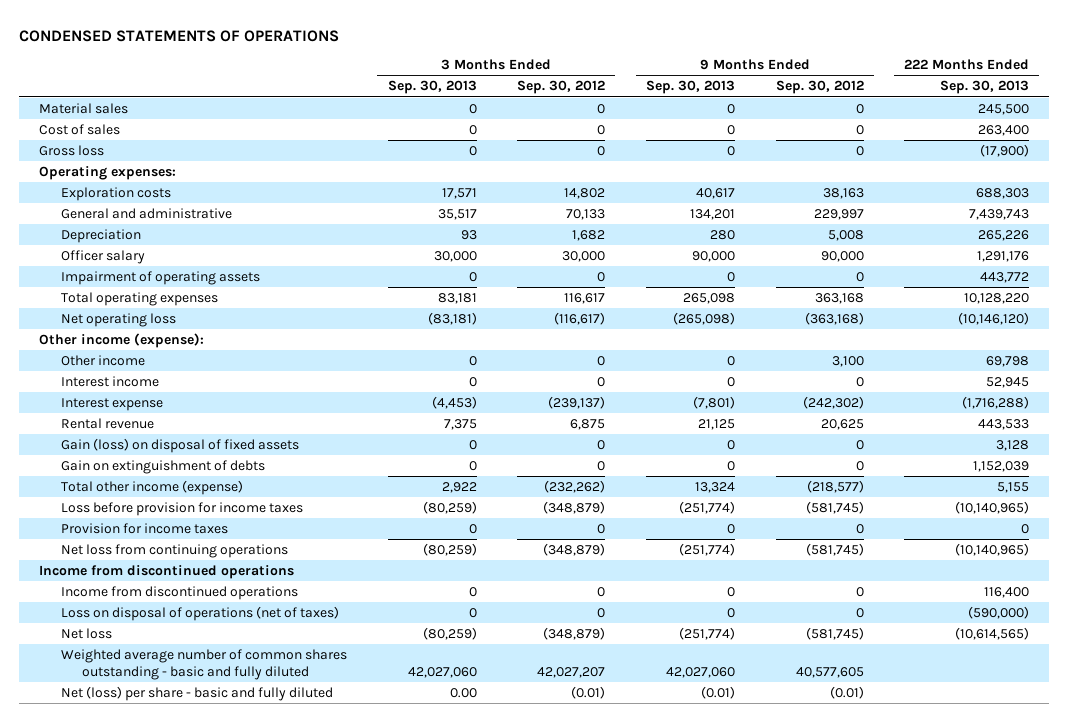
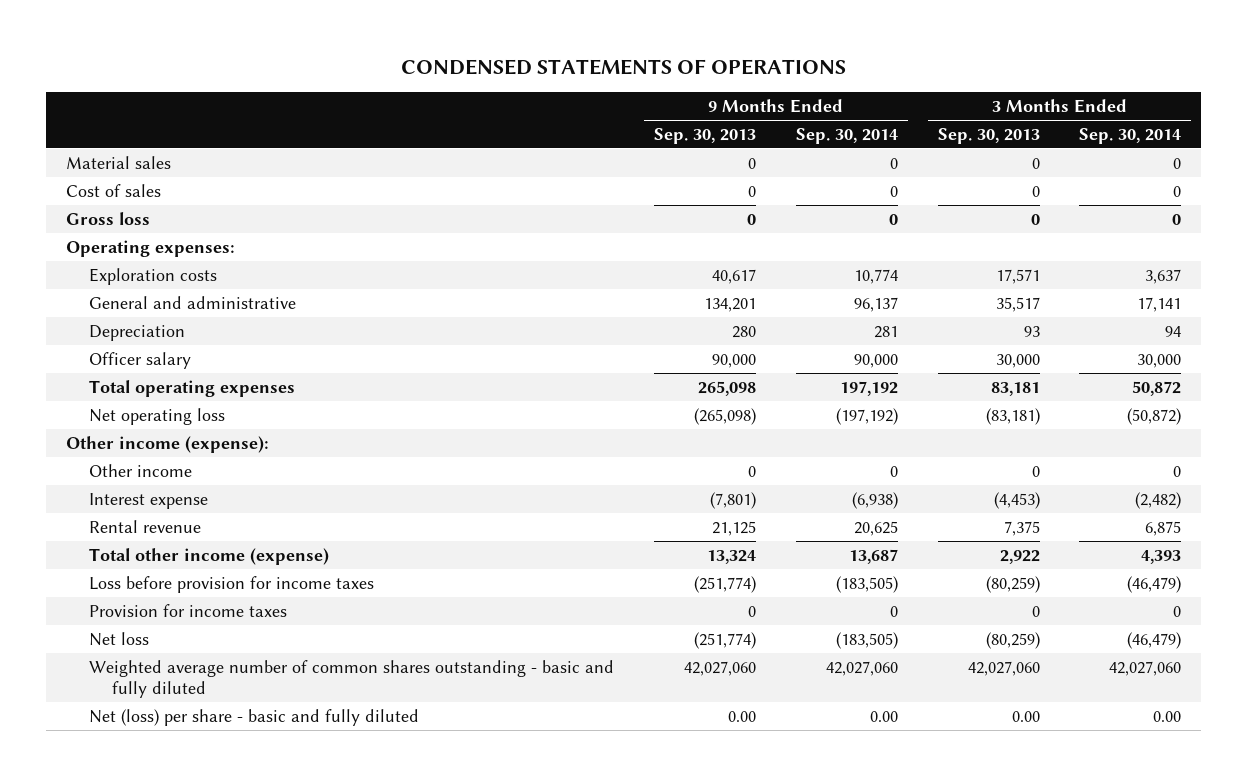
- | 3 Months Ended Sep. 30, 2013 | 3 Months Ended Sep. 30, 2012 | 9 Months Ended Sep. 30, 2013 | 9 Months Ended Sep. 30, 2012 | 222 Months Ended Sep. 30, 2013
+ | 9 Months Ended Sep. 30, 2013 | 9 Months Ended Sep. 30, 2014 | 3 Months Ended Sep. 30, 2013 | 3 Months Ended Sep. 30, 2014
- Impairment of operating assets | 0 | 0 | 0 | 0 | 443,772
- Interest income | 0 | 0 | 0 | 0 | 52,945
- Gain (loss) on disposal of fixed assets | 0 | 0 | 0 | 0 | 3,128
- Gain on extinguishment of debts | 0 | 0 | 0 | 0 | 1,152,039
- Net loss from continuing operations | (80,259) | (348,879) | (251,774) | (581,745) | (10,140,965)
- Income from discontinued operations
- Income from discontinued operations | 0 | 0 | 0 | 0 | 116,400
- Loss on disposal of operations (net of taxes) | 0 | 0 | 0 | 0 | (590,000)
- Net (loss) per share - basic and fully diluted | 0.00 | (0.01) | (0.01) | (0.01) |
+ Net (loss) per share - basic and fully diluted | 0.00 | 0.00 | 0.00 | 0.00

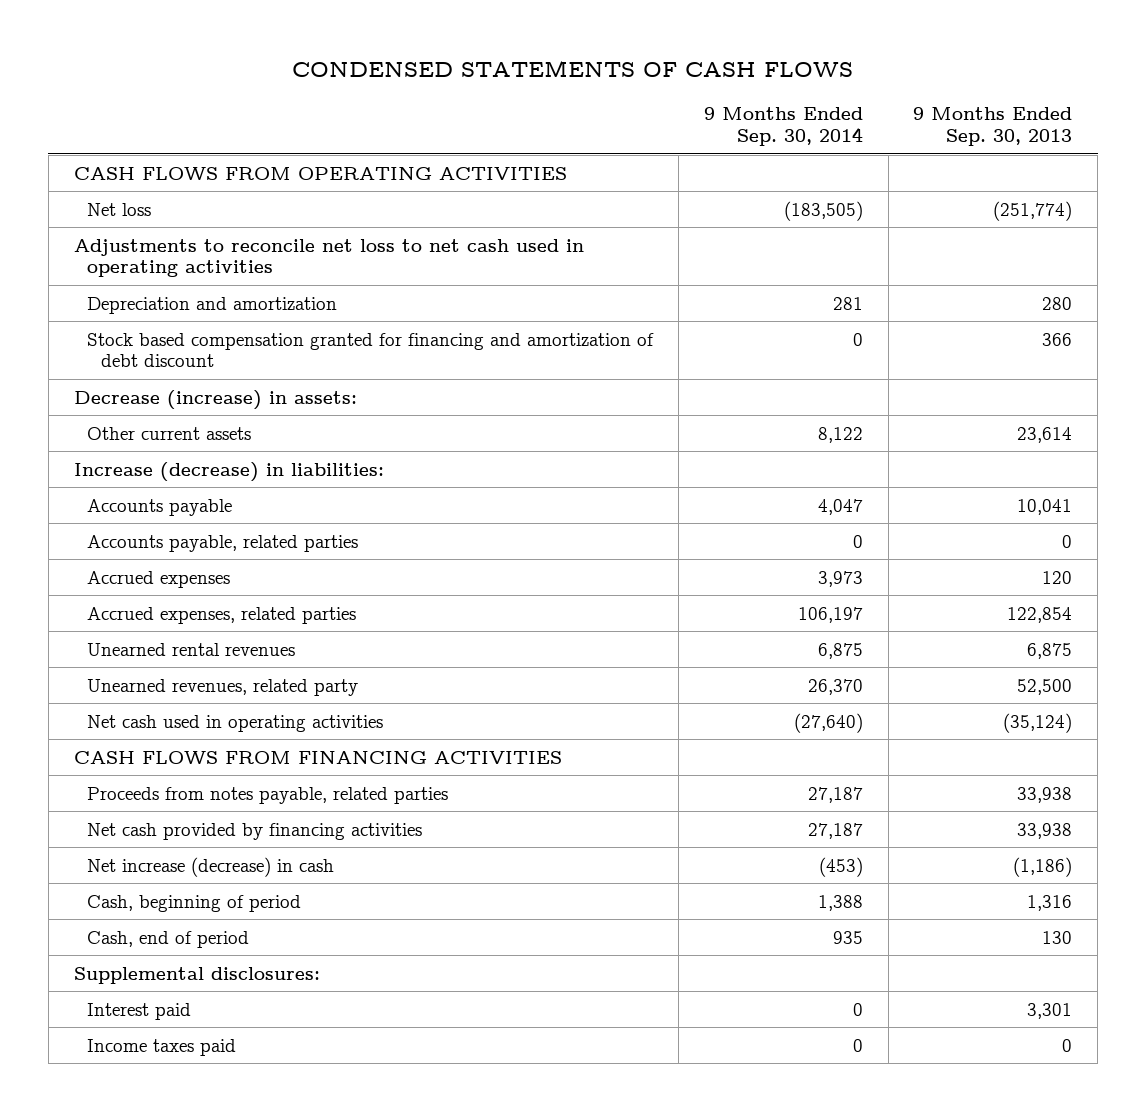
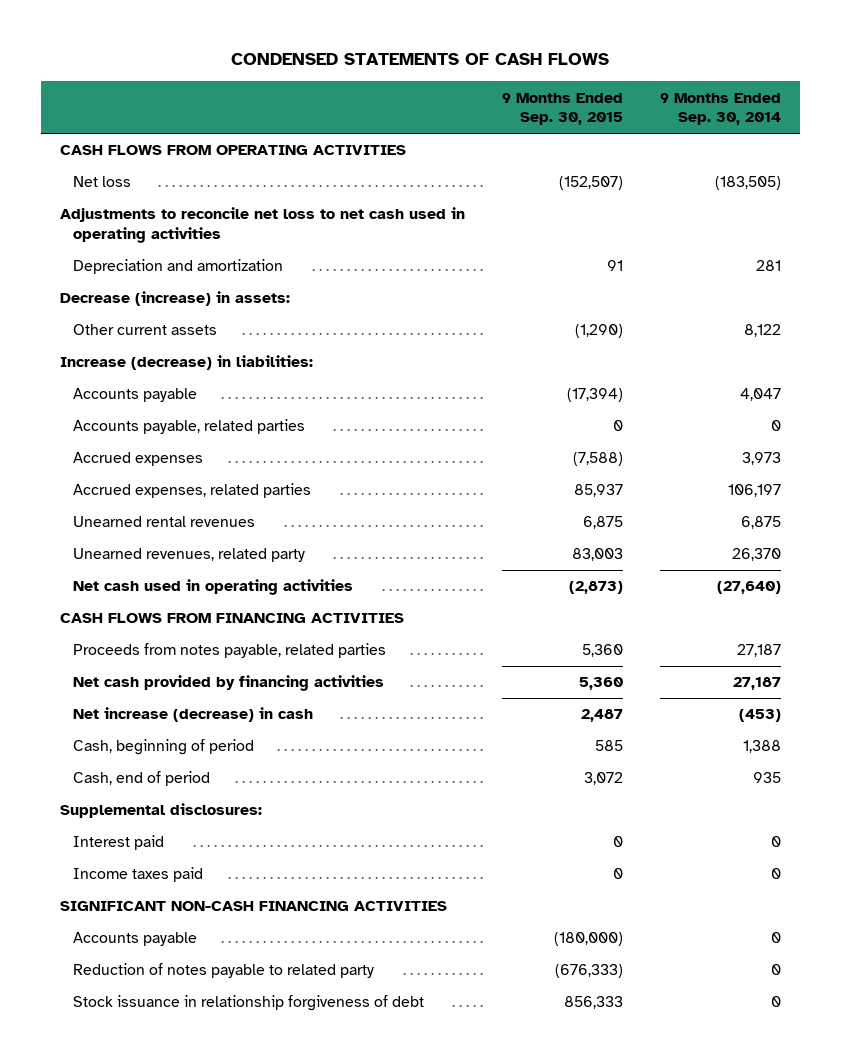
- | 9 Months Ended Sep. 30, 2014 | 9 Months Ended Sep. 30, 2013
+ | 9 Months Ended Sep. 30, 2015 | 9 Months Ended Sep. 30, 2014
- Stock based compensation granted for financing and amortization of debt discount | 0 | 366
+ SIGNIFICANT NON-CASH FINANCING ACTIVITIES
+ Accounts payable | (180,000) | 0
+ Reduction of notes payable to related party | (676,333) | 0
+ Stock issuance in relationship forgiveness of debt | 856,333 | 0

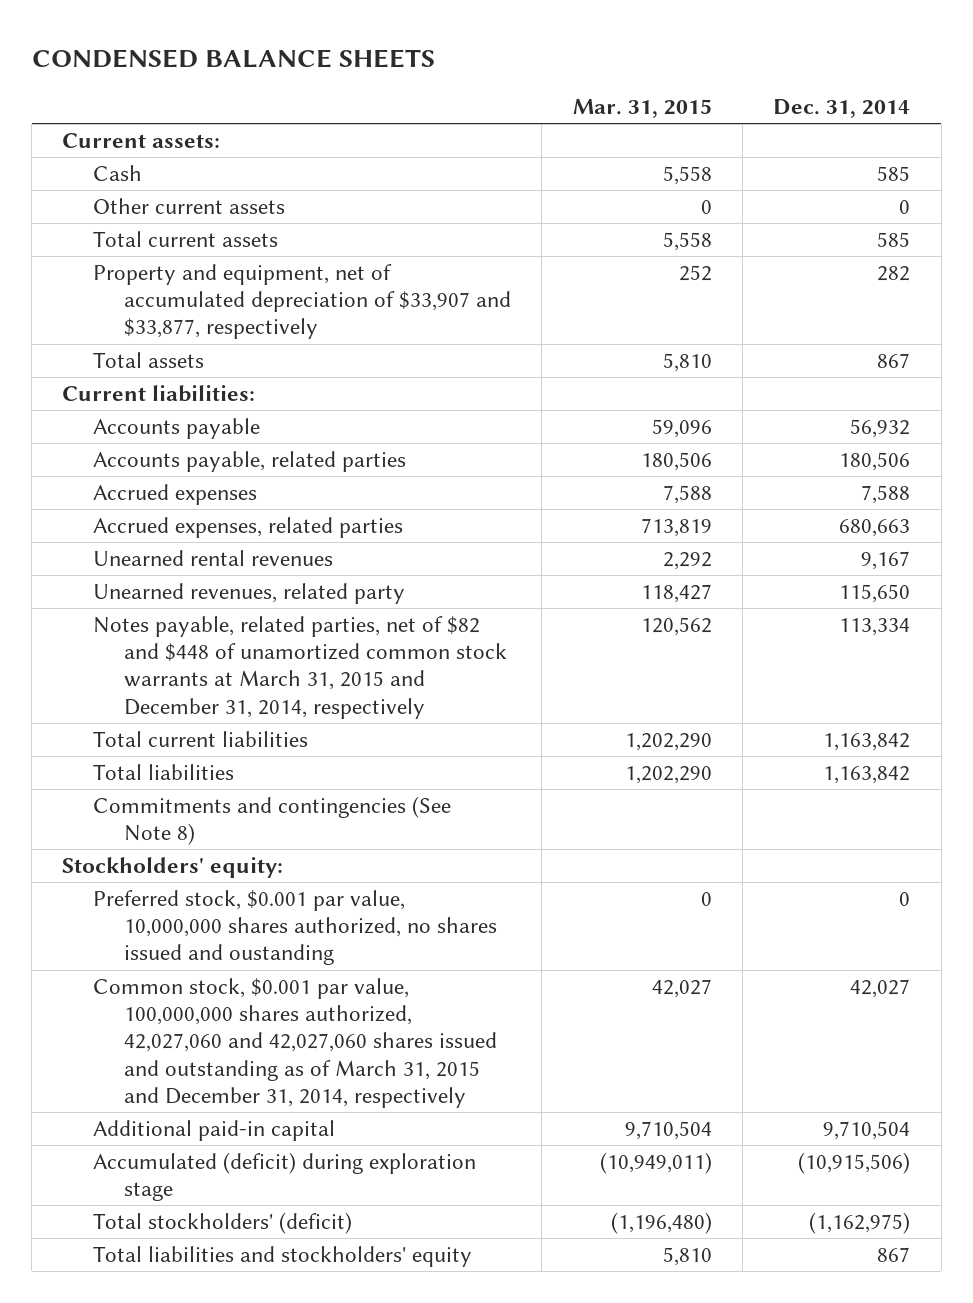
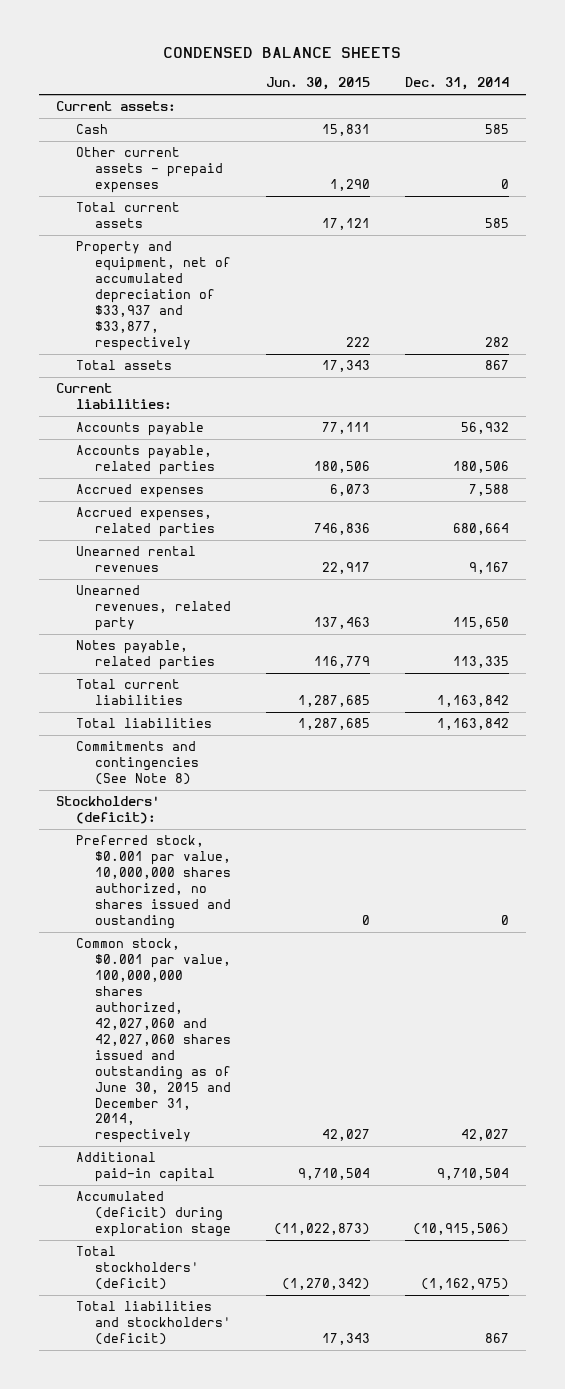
- | Mar. 31, 2015 | Dec. 31, 2014
+ | Jun. 30, 2015 | Dec. 31, 2014
- Other current assets | 0 | 0
+ Other current assets - prepaid expenses | 1,290 | 0
- Property and equipment, net of accumulated depreciation of $33,907 and $33,877, respectively | 252 | 282
+ Property and equipment, net of accumulated depreciation of $33,937 and $33,877, respectively | 222 | 282
- Accrued expenses, related parties | 713,819 | 680,663
+ Accrued expenses, related parties | 746,836 | 680,664
- Notes payable, related parties, net of $82 and $448 of unamortized common stock warrants at March 31, 2015 and December 31, 2014, respectively | 120,562 | 113,334
+ Notes payable, related parties | 116,779 | 113,335
- Stockholders' equity:
+ Stockholders' (deficit):
- Common stock, $0.001 par value, 100,000,000 shares authorized, 42,027,060 and 42,027,060 shares issued and outstanding as of March 31, 2015 and December 31, 2014, respectively | 42,027 | 42,027
+ Common stock, $0.001 par value, 100,000,000 shares authorized, 42,027,060 and 42,027,060 shares issued and outstanding as of June 30, 2015 and December 31, 2014, respectively | 42,027 | 42,027
- Total liabilities and stockholders' equity | 5,810 | 867
+ Total liabilities and stockholders' (deficit) | 17,343 | 867

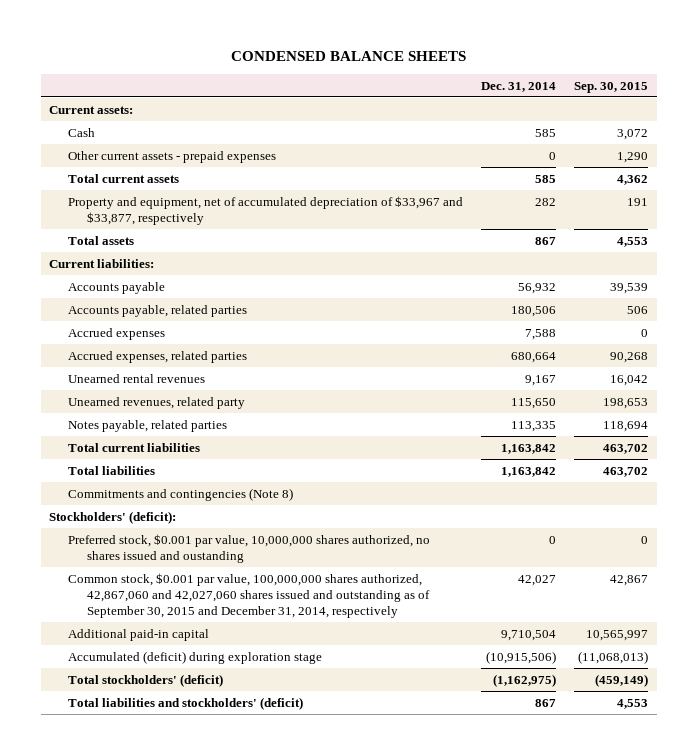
- | Jun. 30, 2015 | Dec. 31, 2014
+ | Dec. 31, 2014 | Sep. 30, 2015
- Property and equipment, net of accumulated depreciation of $33,937 and $33,877, respectively | 222 | 282
+ Property and equipment, net of accumulated depreciation of $33,967 and $33,877, respectively | 282 | 191
- Commitments and contingencies (See Note 8)
+ Commitments and contingencies (Note 8)
- Common stock, $0.001 par value, 100,000,000 shares authorized, 42,027,060 and 42,027,060 shares issued and outstanding as of June 30, 2015 and December 31, 2014, respectively | 42,027 | 42,027
+ Common stock, $0.001 par value, 100,000,000 shares authorized, 42,867,060 and 42,027,060 shares issued and outstanding as of September 30, 2015 and December 31, 2014, respectively | 42,027 | 42,867

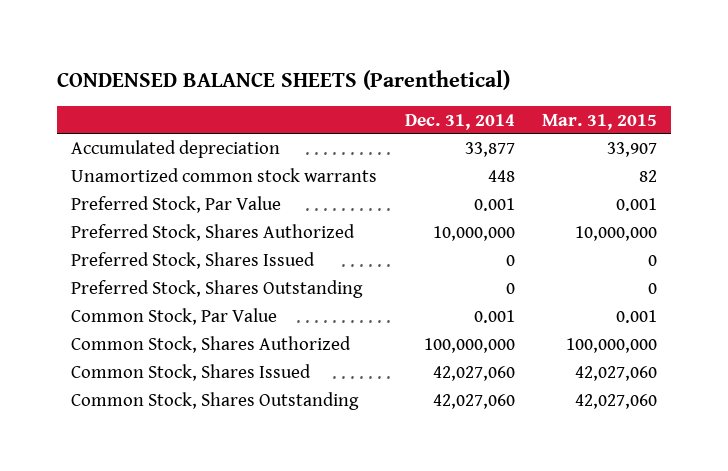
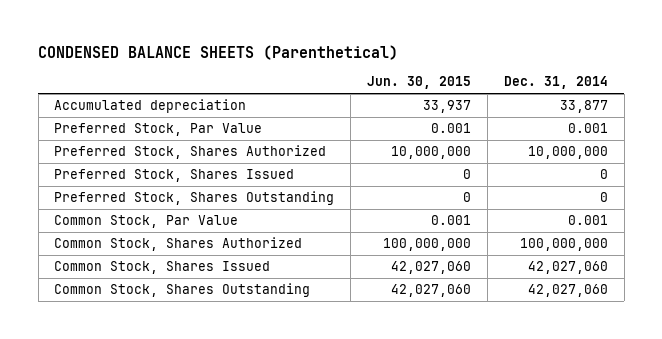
- | Dec. 31, 2014 | Mar. 31, 2015
+ | Jun. 30, 2015 | Dec. 31, 2014
- Unamortized common stock warrants | 448 | 82

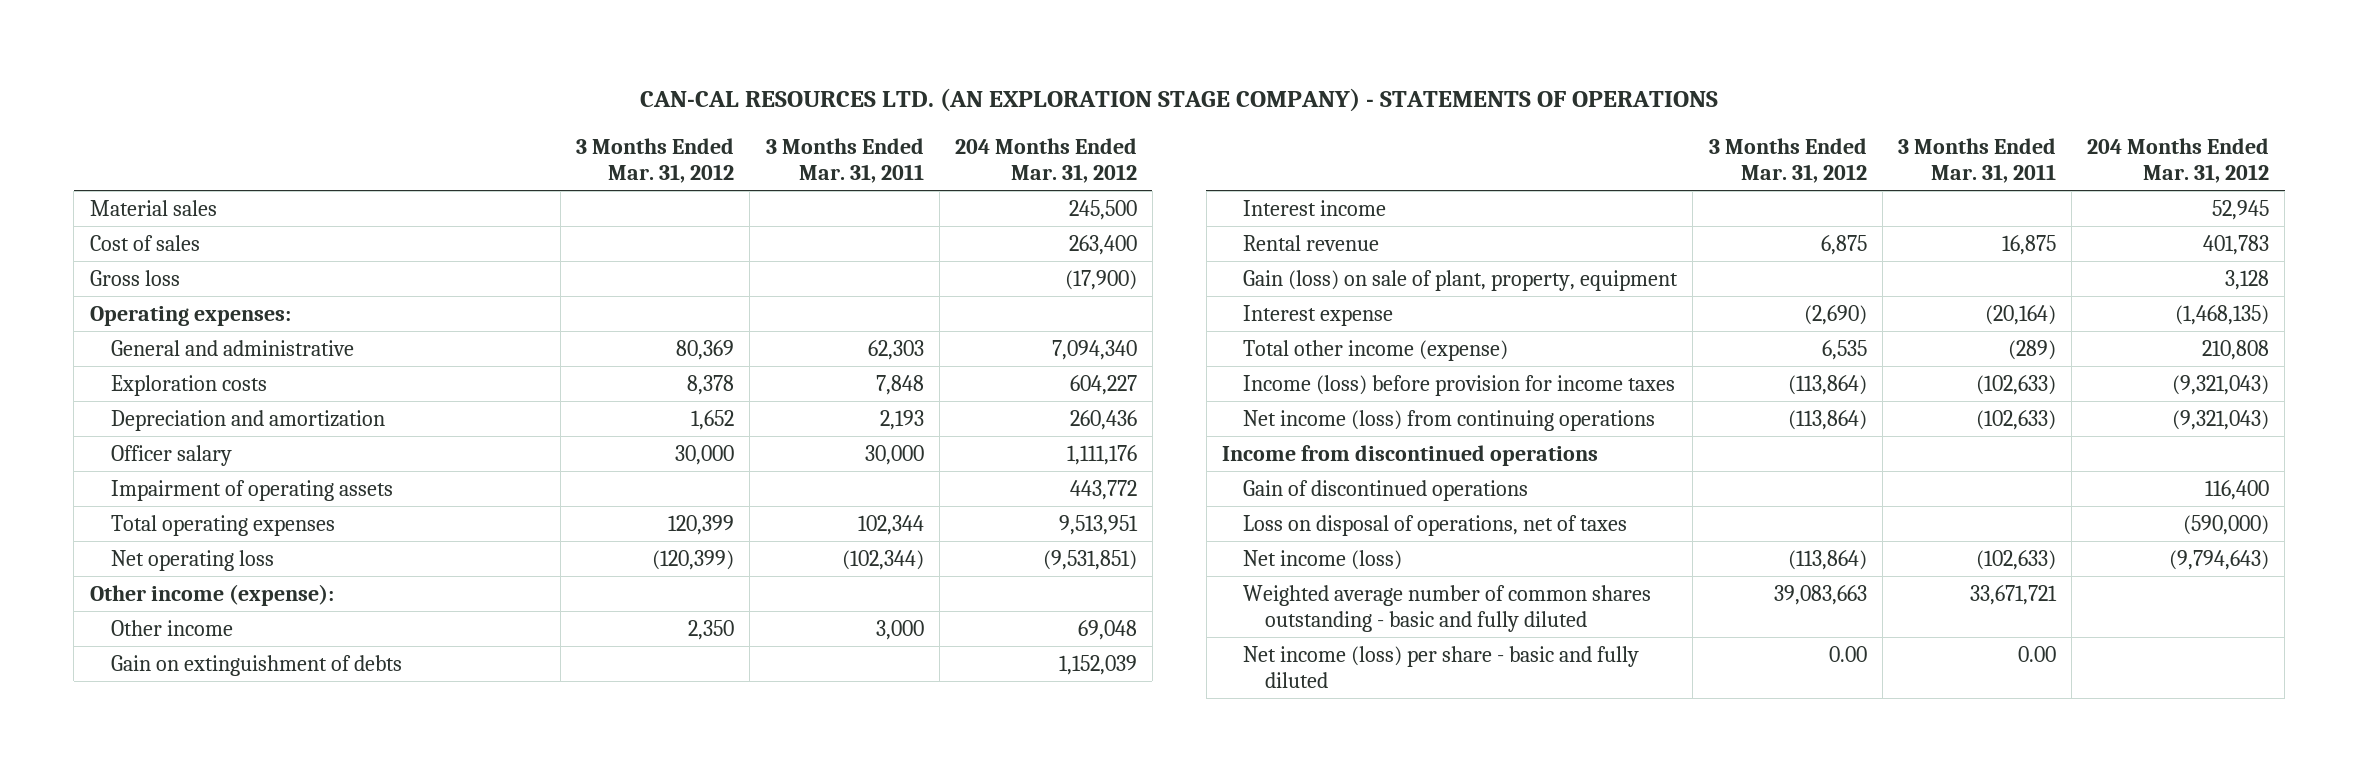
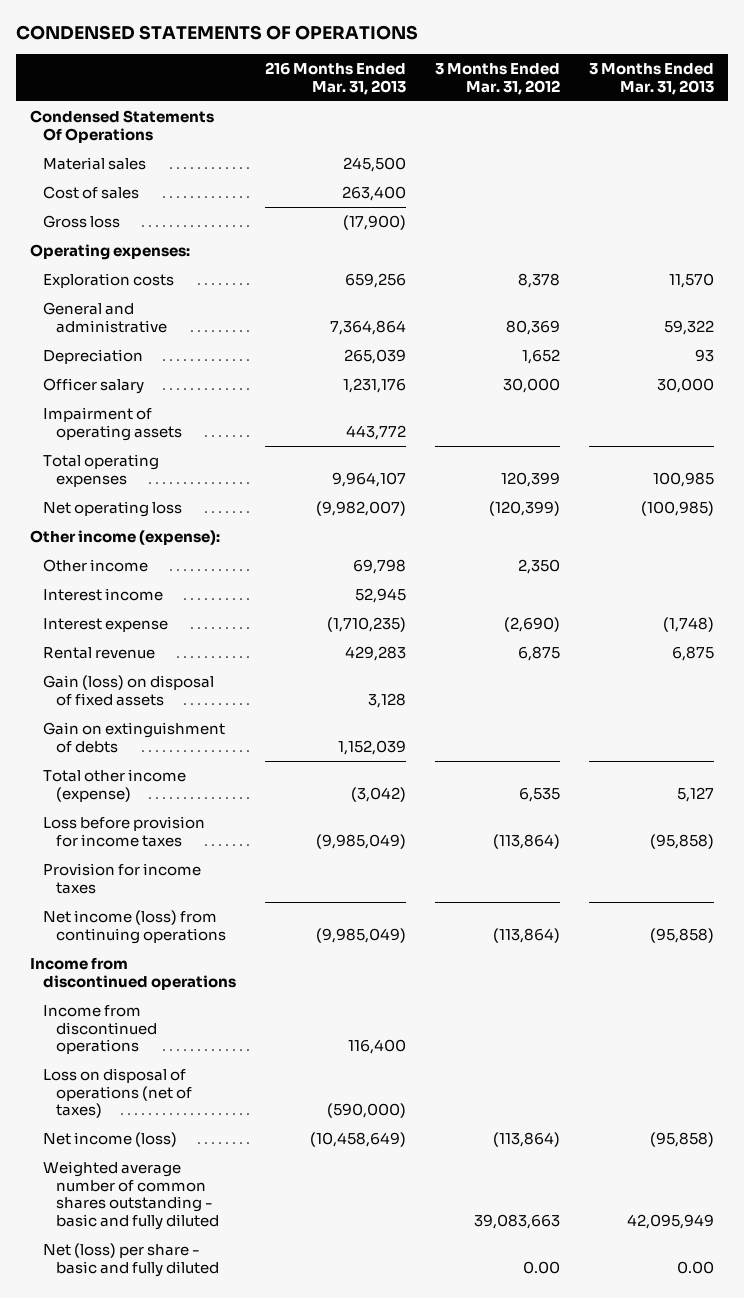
- CAN-CAL RESOURCES LTD. (AN EXPLORATION STAGE COMPANY) - STATEMENTS OF OPERATIONS
+ CONDENSED STATEMENTS OF OPERATIONS
- | 3 Months Ended Mar. 31, 2012 | 3 Months Ended Mar. 31, 2011 | 204 Months Ended Mar. 31, 2012
+ | 216 Months Ended Mar. 31, 2013 | 3 Months Ended Mar. 31, 2012 | 3 Months Ended Mar. 31, 2013
+ Condensed Statements Of Operations
- Depreciation and amortization | 1,652 | 2,193 | 260,436
moved down: General and administrative | 7,364,864 | 80,369 | 59,322
+ Depreciation | 265,039 | 1,652 | 93
- Gain (loss) on sale of plant, property, equipment | | | 3,128
moved down: Rental revenue | 429,283 | 6,875 | 6,875
+ Gain (loss) on disposal of fixed assets | 3,128 | |
moved down: Gain on extinguishment of debts | 1,152,039 | |
- Income (loss) before provision for income taxes | (113,864) | (102,633) | (9,321,043)
+ Loss before provision for income taxes | (9,985,049) | (113,864) | (95,858)
+ Provision for income taxes
- Gain of discontinued operations | | | 116,400
- Loss on disposal of operations, net of taxes | | | (590,000)
+ Income from discontinued operations | 116,400 | |
+ Loss on disposal of operations (net of taxes) | (590,000) | |
- Net income (loss) per share - basic and fully diluted | 0.00 | 0.00 |
+ Net (loss) per share - basic and fully diluted | | 0.00 | 0.00

